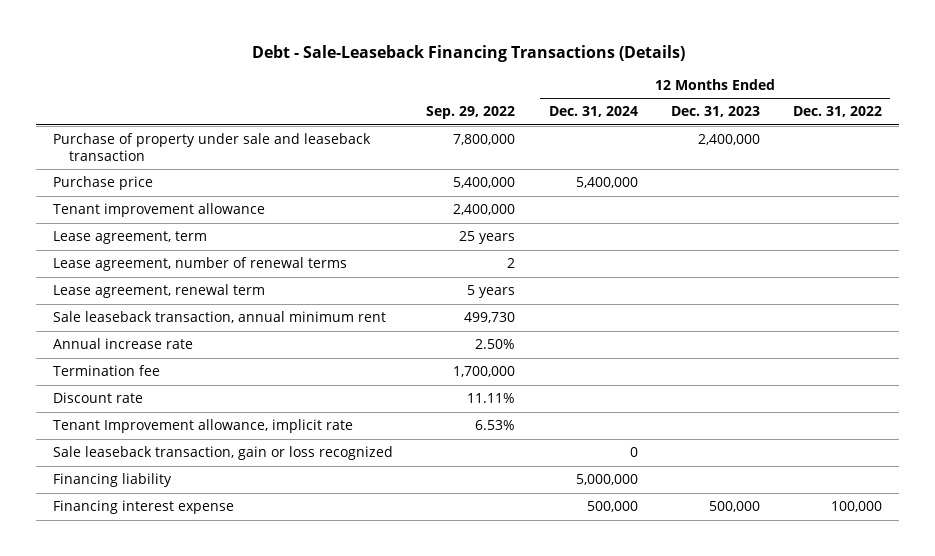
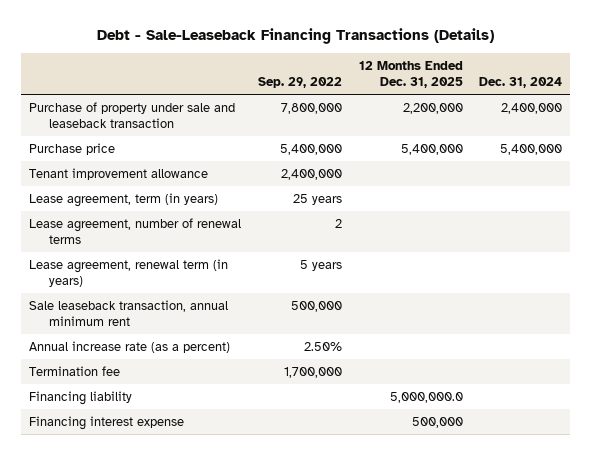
- | Sep. 29, 2022 | 12 Months Ended Dec. 31, 2024 | 12 Months Ended Dec. 31, 2023 | 12 Months Ended Dec. 31, 2022
+ | Sep. 29, 2022 | 12 Months Ended Dec. 31, 2025 | Dec. 31, 2024
- Lease agreement, term | 25 years | | |
+ Lease agreement, term (in years) | 25 years | |
- Lease agreement, renewal term | 5 years | | |
- Sale leaseback transaction, annual minimum rent | 499,730 | | |
- Annual increase rate | 2.50% | | |
+ Lease agreement, renewal term (in years) | 5 years | |
+ Sale leaseback transaction, annual minimum rent | 500,000 | |
+ Annual increase rate (as a percent) | 2.50% | |
- Discount rate | 11.11% | | |
- Tenant Improvement allowance, implicit rate | 6.53% | | |
- Sale leaseback transaction, gain or loss recognized | | 0 | |

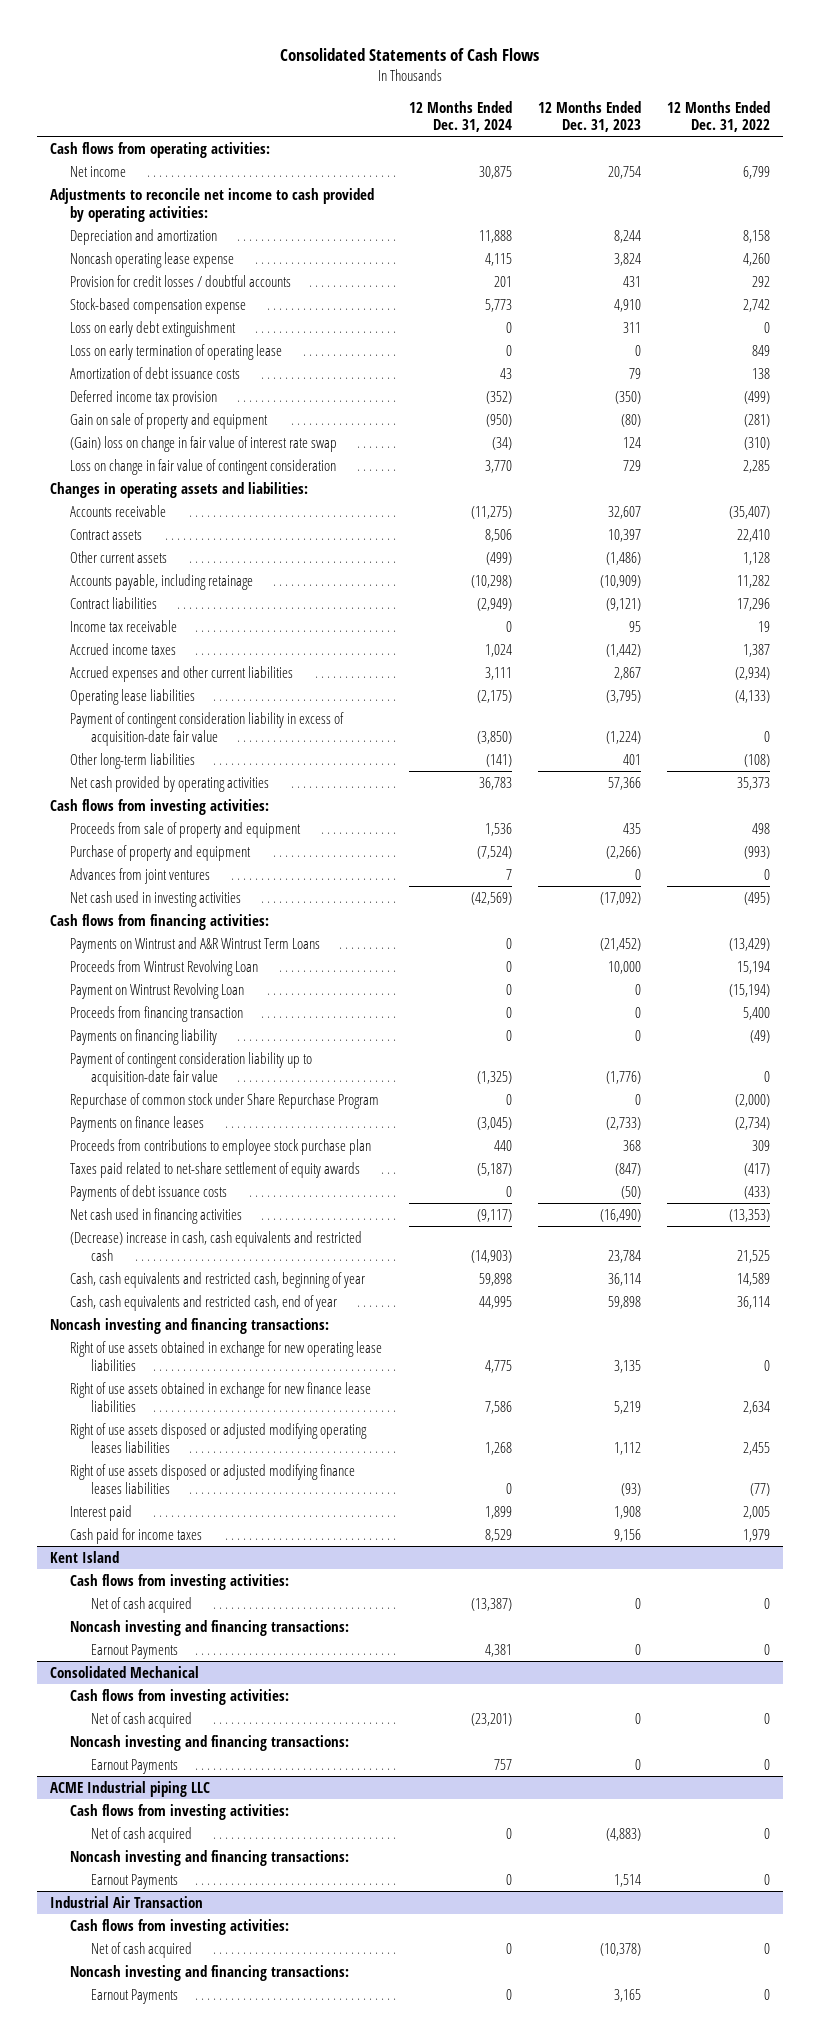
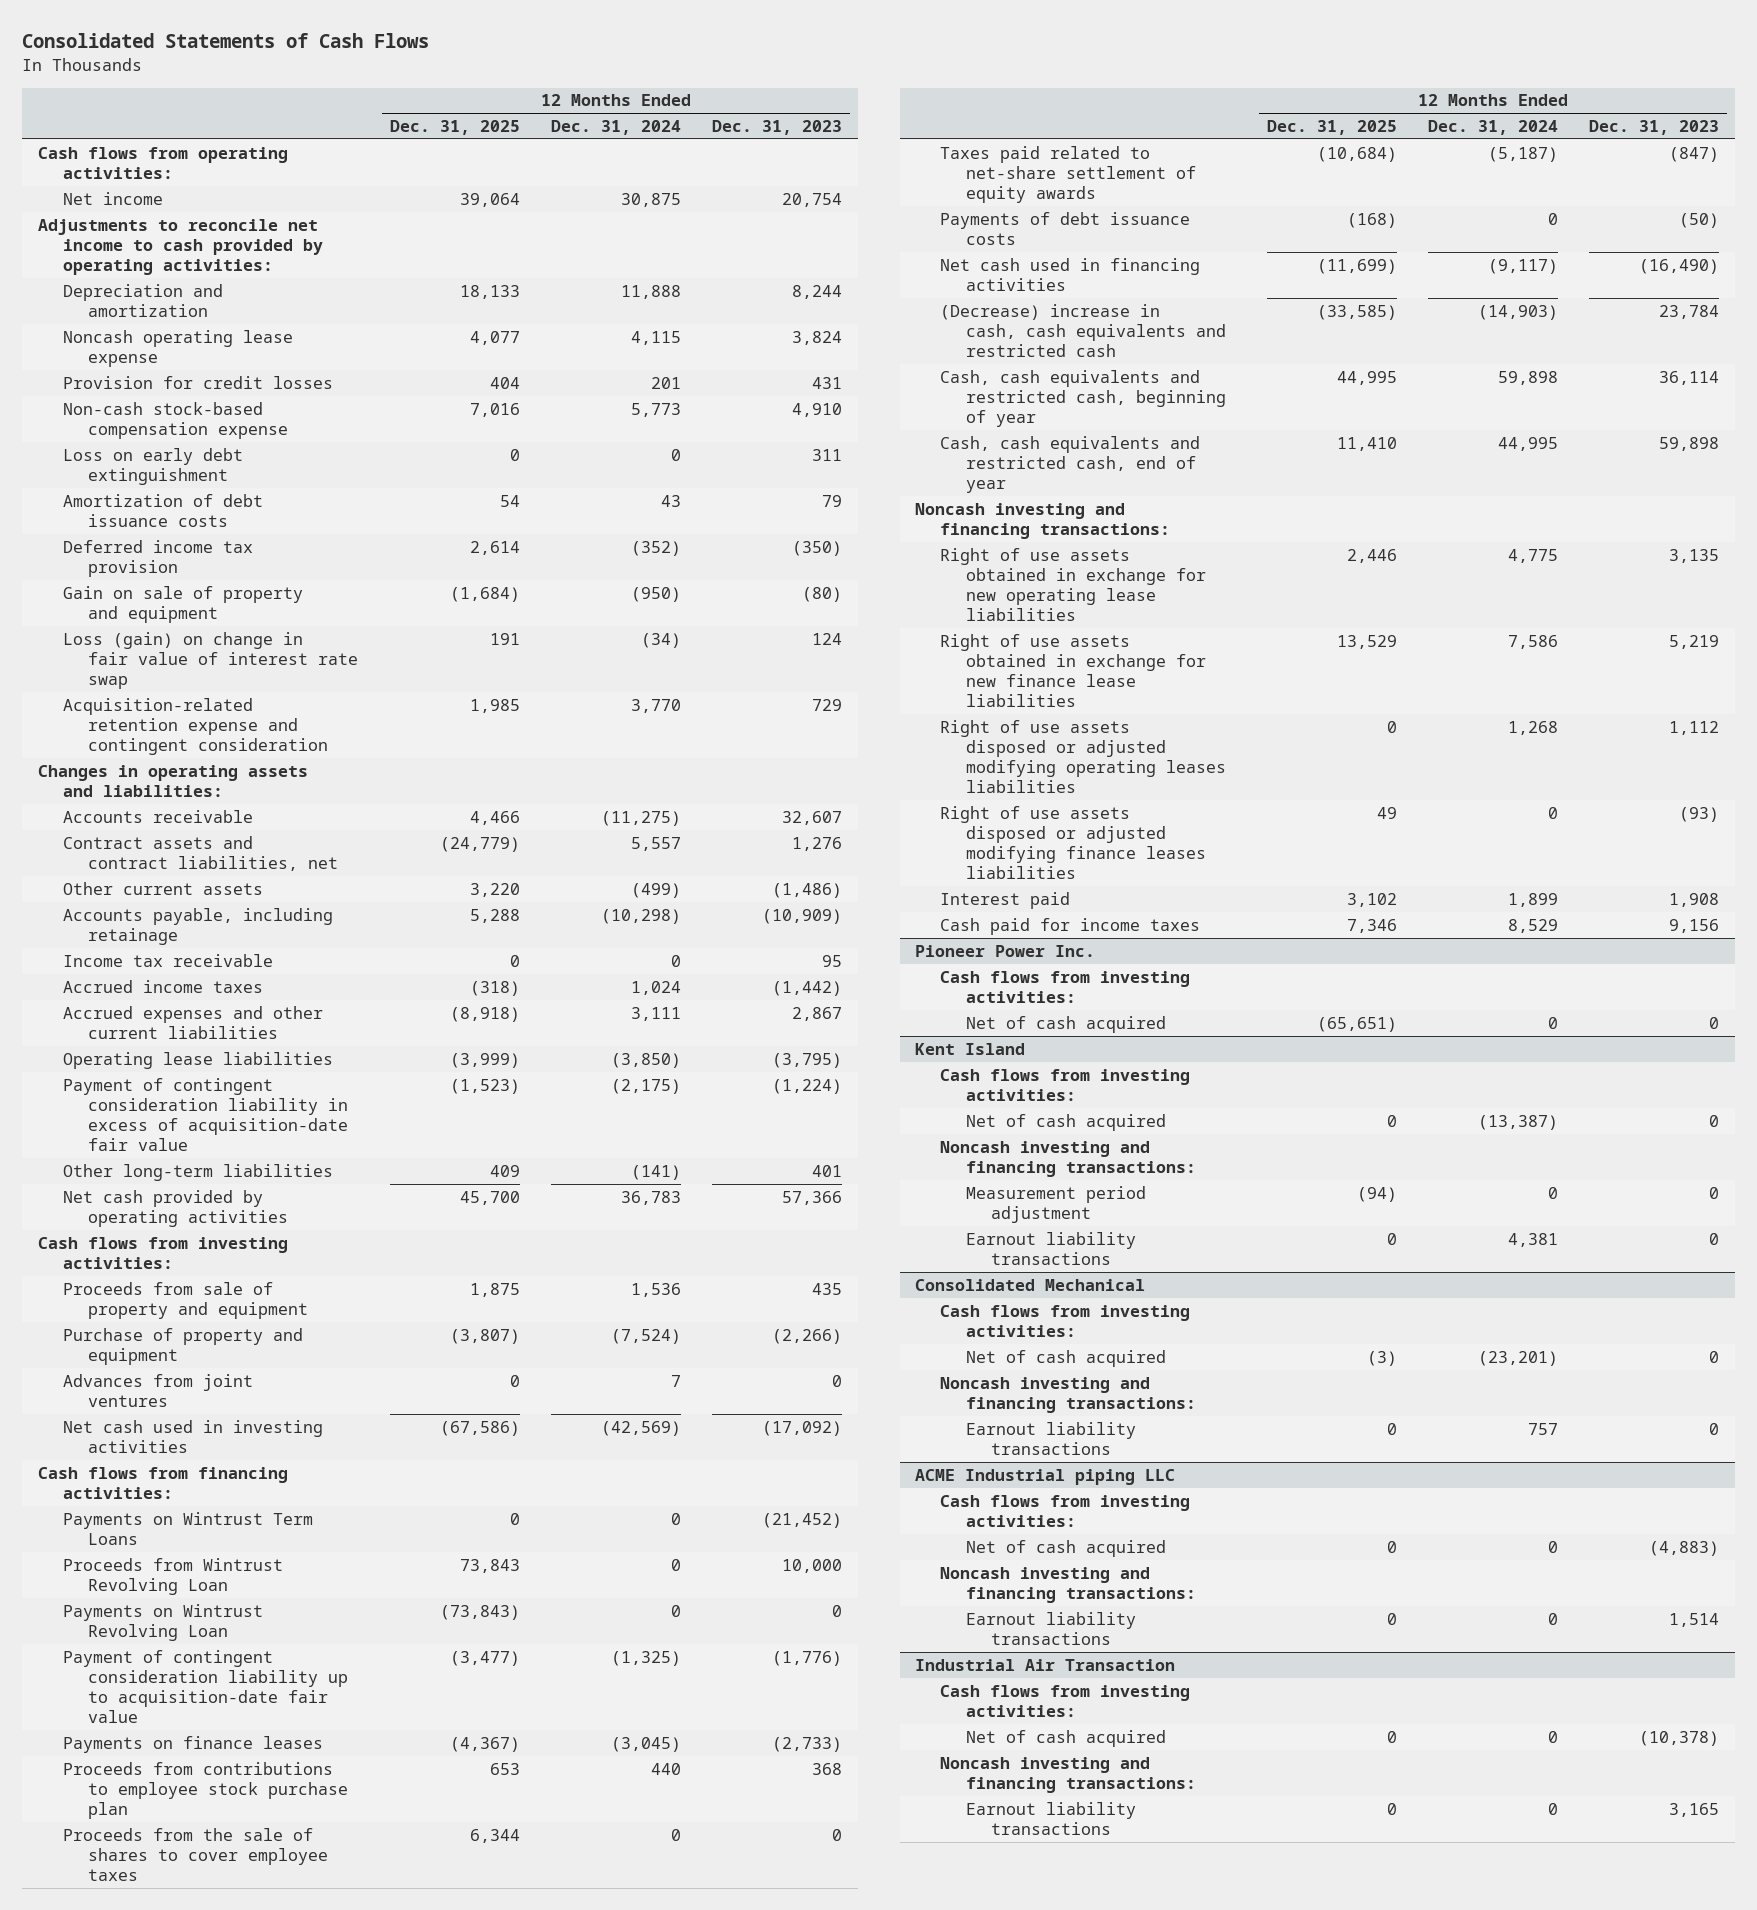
- | 12 Months Ended Dec. 31, 2024 | 12 Months Ended Dec. 31, 2023 | 12 Months Ended Dec. 31, 2022
+ | 12 Months Ended Dec. 31, 2025 | 12 Months Ended Dec. 31, 2024 | 12 Months Ended Dec. 31, 2023
- Provision for credit losses / doubtful accounts | 201 | 431 | 292
- Stock-based compensation expense | 5,773 | 4,910 | 2,742
+ Provision for credit losses | 404 | 201 | 431
+ Non-cash stock-based compensation expense | 7,016 | 5,773 | 4,910
- Loss on early termination of operating lease | 0 | 0 | 849
- (Gain) loss on change in fair value of interest rate swap | (34) | 124 | (310)
- Loss on change in fair value of contingent consideration | 3,770 | 729 | 2,285
+ Loss (gain) on change in fair value of interest rate swap | 191 | (34) | 124
+ Acquisition-related retention expense and contingent consideration | 1,985 | 3,770 | 729
- Contract assets | 8,506 | 10,397 | 22,410
+ Contract assets and contract liabilities, net | (24,779) | 5,557 | 1,276
- Contract liabilities | (2,949) | (9,121) | 17,296
- Operating lease liabilities | (2,175) | (3,795) | (4,133)
- Payment of contingent consideration liability in excess of acquisition-date fair value | (3,850) | (1,224) | 0
+ Operating lease liabilities | (3,999) | (3,850) | (3,795)
+ Payment of contingent consideration liability in excess of acquisition-date fair value | (1,523) | (2,175) | (1,224)
- Payments on Wintrust and A&R Wintrust Term Loans | 0 | (21,452) | (13,429)
+ Payments on Wintrust Term Loans | 0 | 0 | (21,452)
- Payment on Wintrust Revolving Loan | 0 | 0 | (15,194)
- Proceeds from financing transaction | 0 | 0 | 5,400
- Payments on financing liability | 0 | 0 | (49)
+ Payments on Wintrust Revolving Loan | (73,843) | 0 | 0
- Repurchase of common stock under Share Repurchase Program | 0 | 0 | (2,000)
+ Proceeds from the sale of shares to cover employee taxes | 6,344 | 0 | 0
+ Pioneer Power Inc.
+ Cash flows from investing activities:
+ Net of cash acquired | (65,651) | 0 | 0
@ Kent Island
- Earnout Payments | 4,381 | 0 | 0
+ Measurement period adjustment | (94) | 0 | 0
+ Earnout liability transactions | 0 | 4,381 | 0
@ Consolidated Mechanical
- Earnout Payments | 757 | 0 | 0
+ Earnout liability transactions | 0 | 757 | 0
@ ACME Industrial piping LLC
- Earnout Payments | 0 | 1,514 | 0
+ Earnout liability transactions | 0 | 0 | 1,514
@ Industrial Air Transaction
- Earnout Payments | 0 | 3,165 | 0
+ Earnout liability transactions | 0 | 0 | 3,165

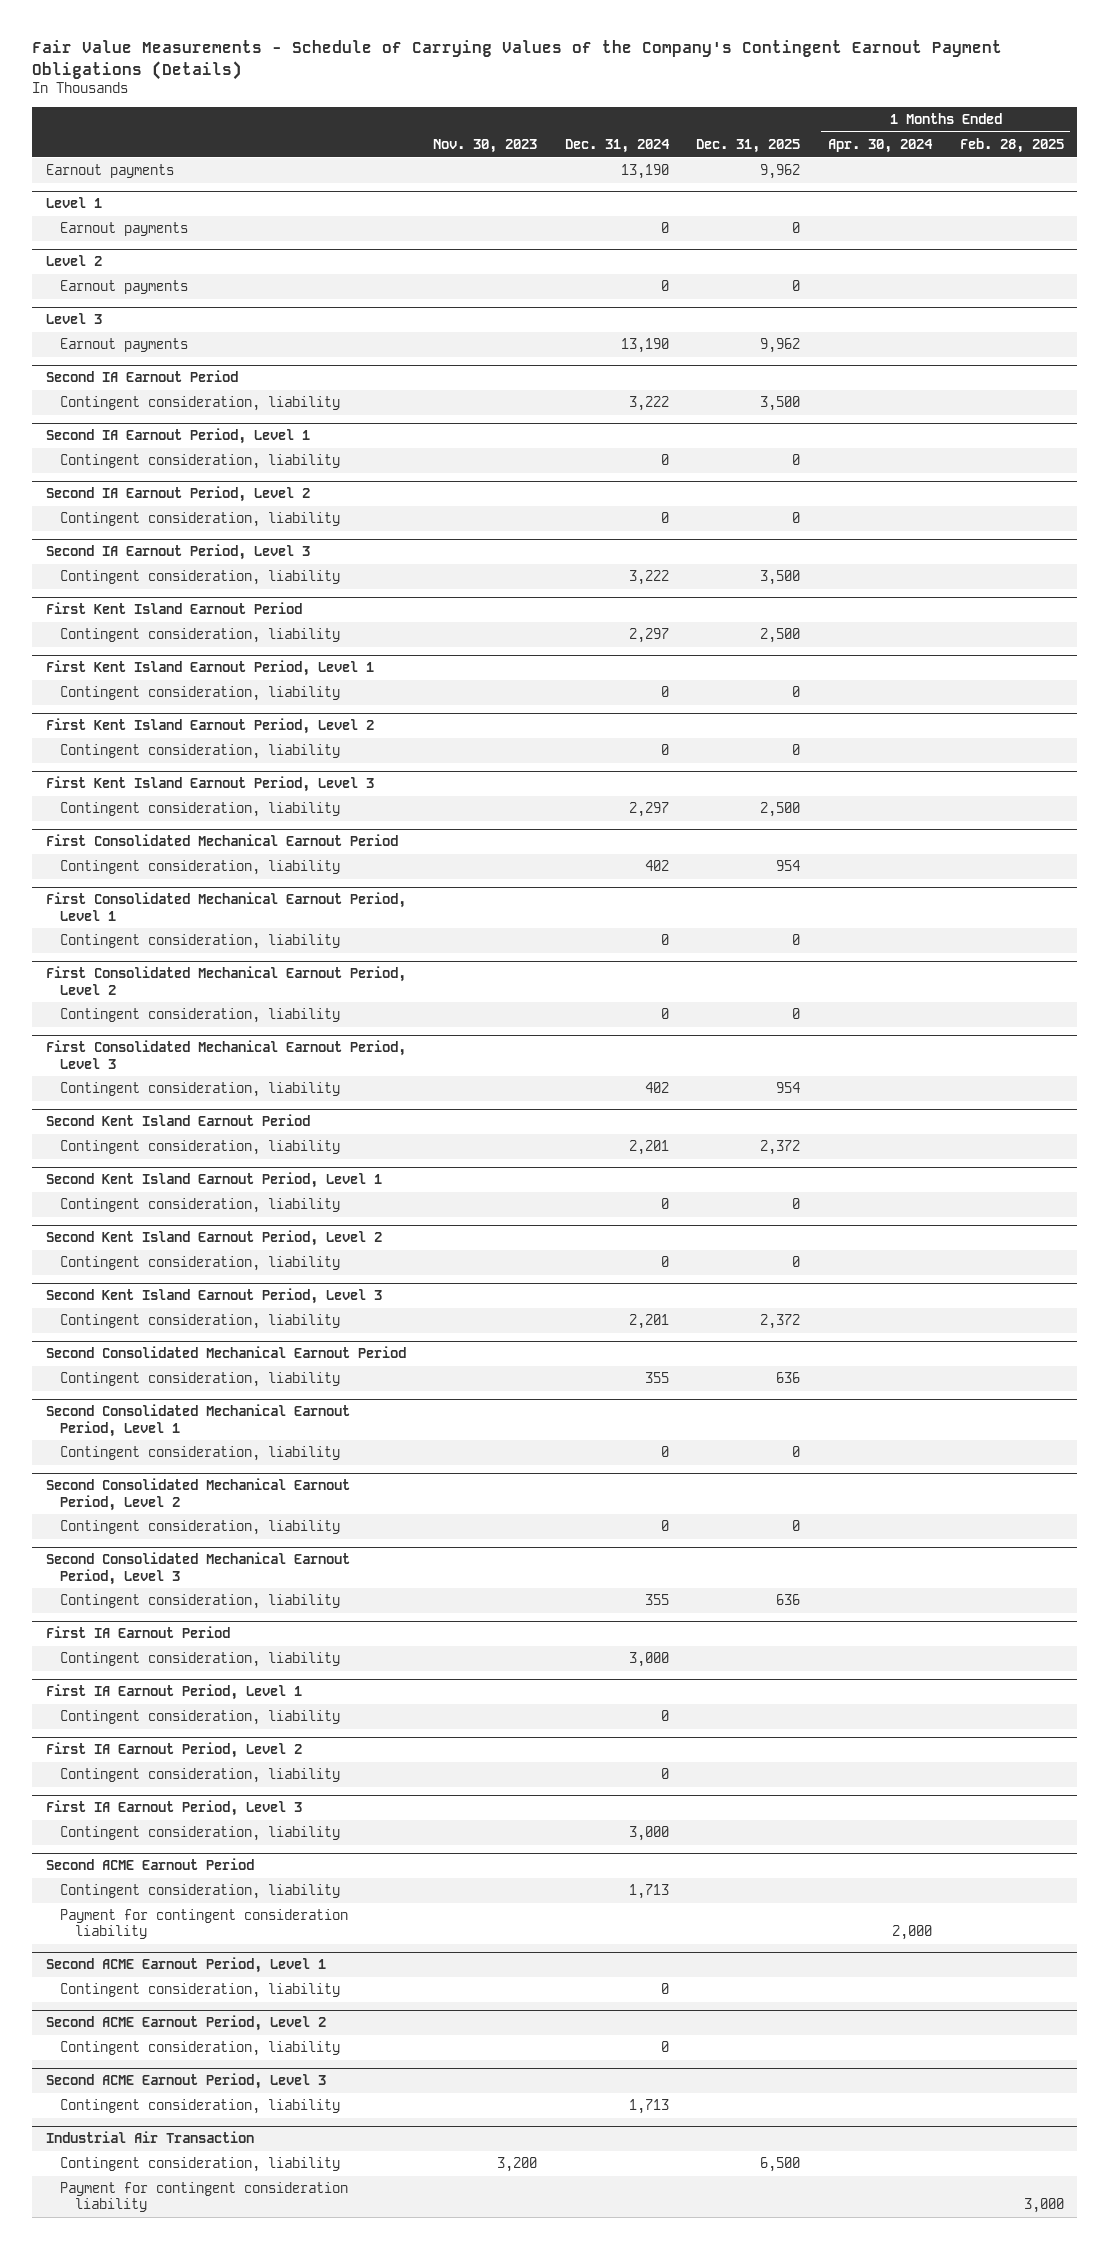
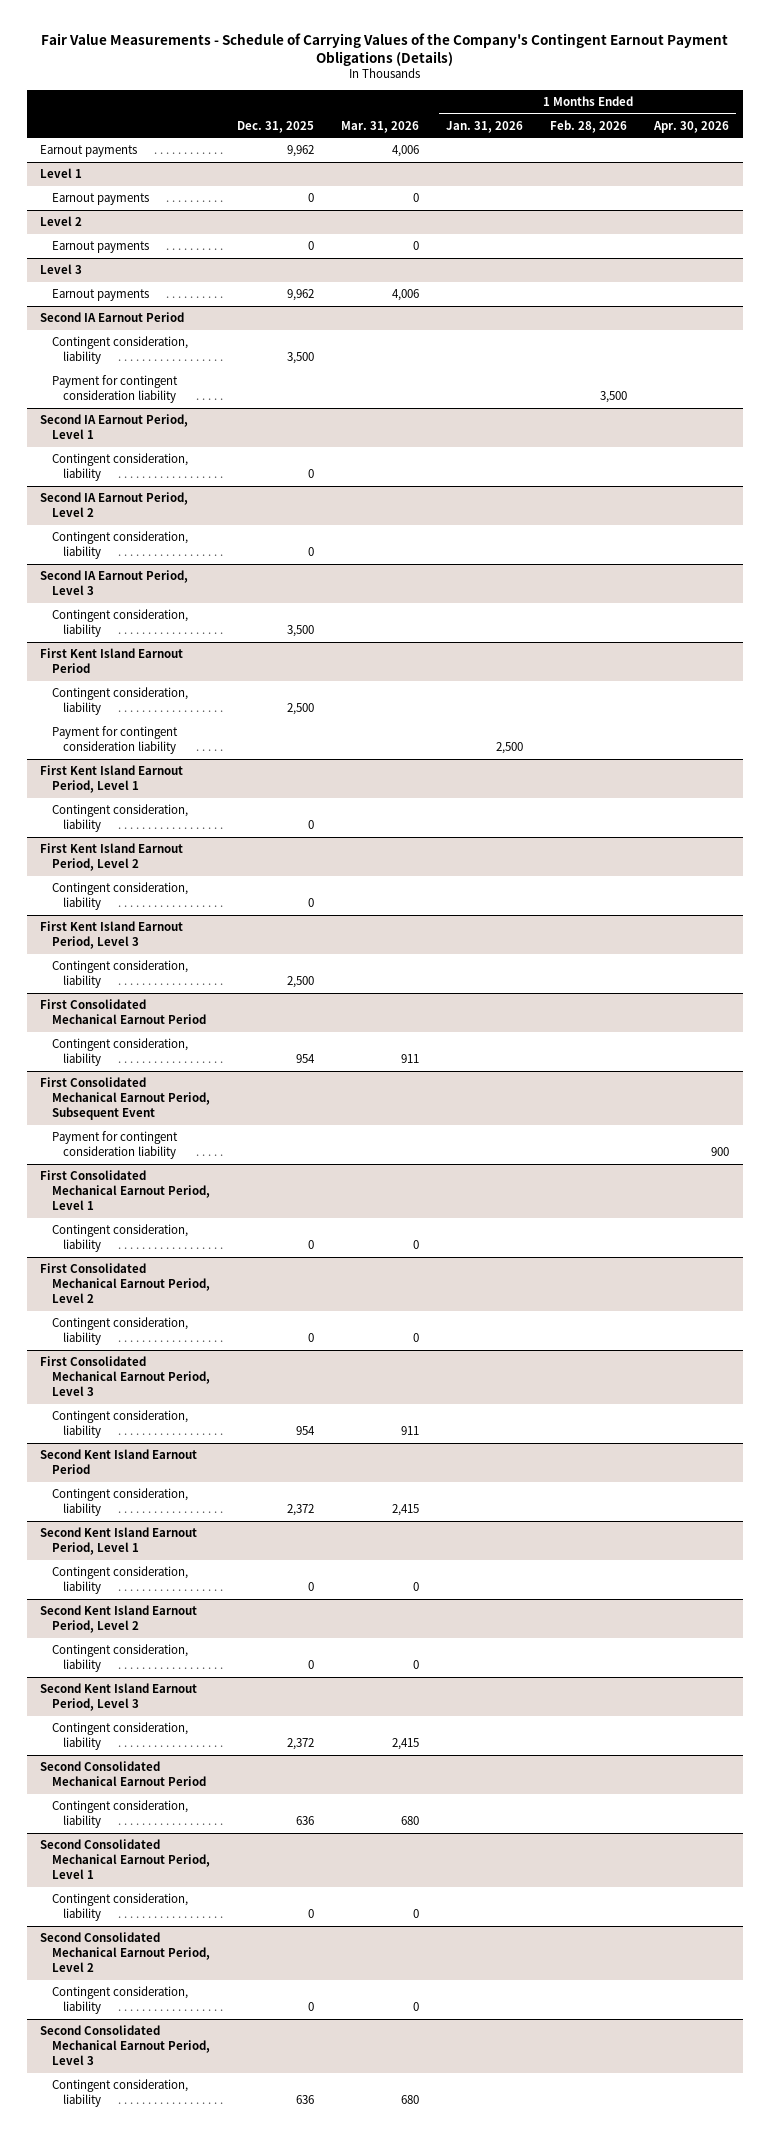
- | Nov. 30, 2023 | Dec. 31, 2024 | Dec. 31, 2025 | 1 Months Ended Apr. 30, 2024 | 1 Months Ended Feb. 28, 2025
+ | Dec. 31, 2025 | Mar. 31, 2026 | 1 Months Ended Jan. 31, 2026 | 1 Months Ended Feb. 28, 2026 | 1 Months Ended Apr. 30, 2026
@ Second IA Earnout Period
+ Payment for contingent consideration liability | | | | 3,500 |
@ First Kent Island Earnout Period
+ Payment for contingent consideration liability | | | 2,500 | |
+ First Consolidated Mechanical Earnout Period, Subsequent Event
+ Payment for contingent consideration liability | | | | | 900
- First IA Earnout Period
- Contingent consideration, liability | | 3,000 | | |
- First IA Earnout Period, Level 1
- Contingent consideration, liability | | 0 | | |
- First IA Earnout Period, Level 2
- Contingent consideration, liability | | 0 | | |
- First IA Earnout Period, Level 3
- Contingent consideration, liability | | 3,000 | | |
- Second ACME Earnout Period
- Contingent consideration, liability | | 1,713 | | |
- Payment for contingent consideration liability | | | | 2,000 |
- Second ACME Earnout Period, Level 1
- Contingent consideration, liability | | 0 | | |
- Second ACME Earnout Period, Level 2
- Contingent consideration, liability | | 0 | | |
- Second ACME Earnout Period, Level 3
- Contingent consideration, liability | | 1,713 | | |
- Industrial Air Transaction
- Contingent consideration, liability | 3,200 | | 6,500 | |
- Payment for contingent consideration liability | | | | | 3,000

